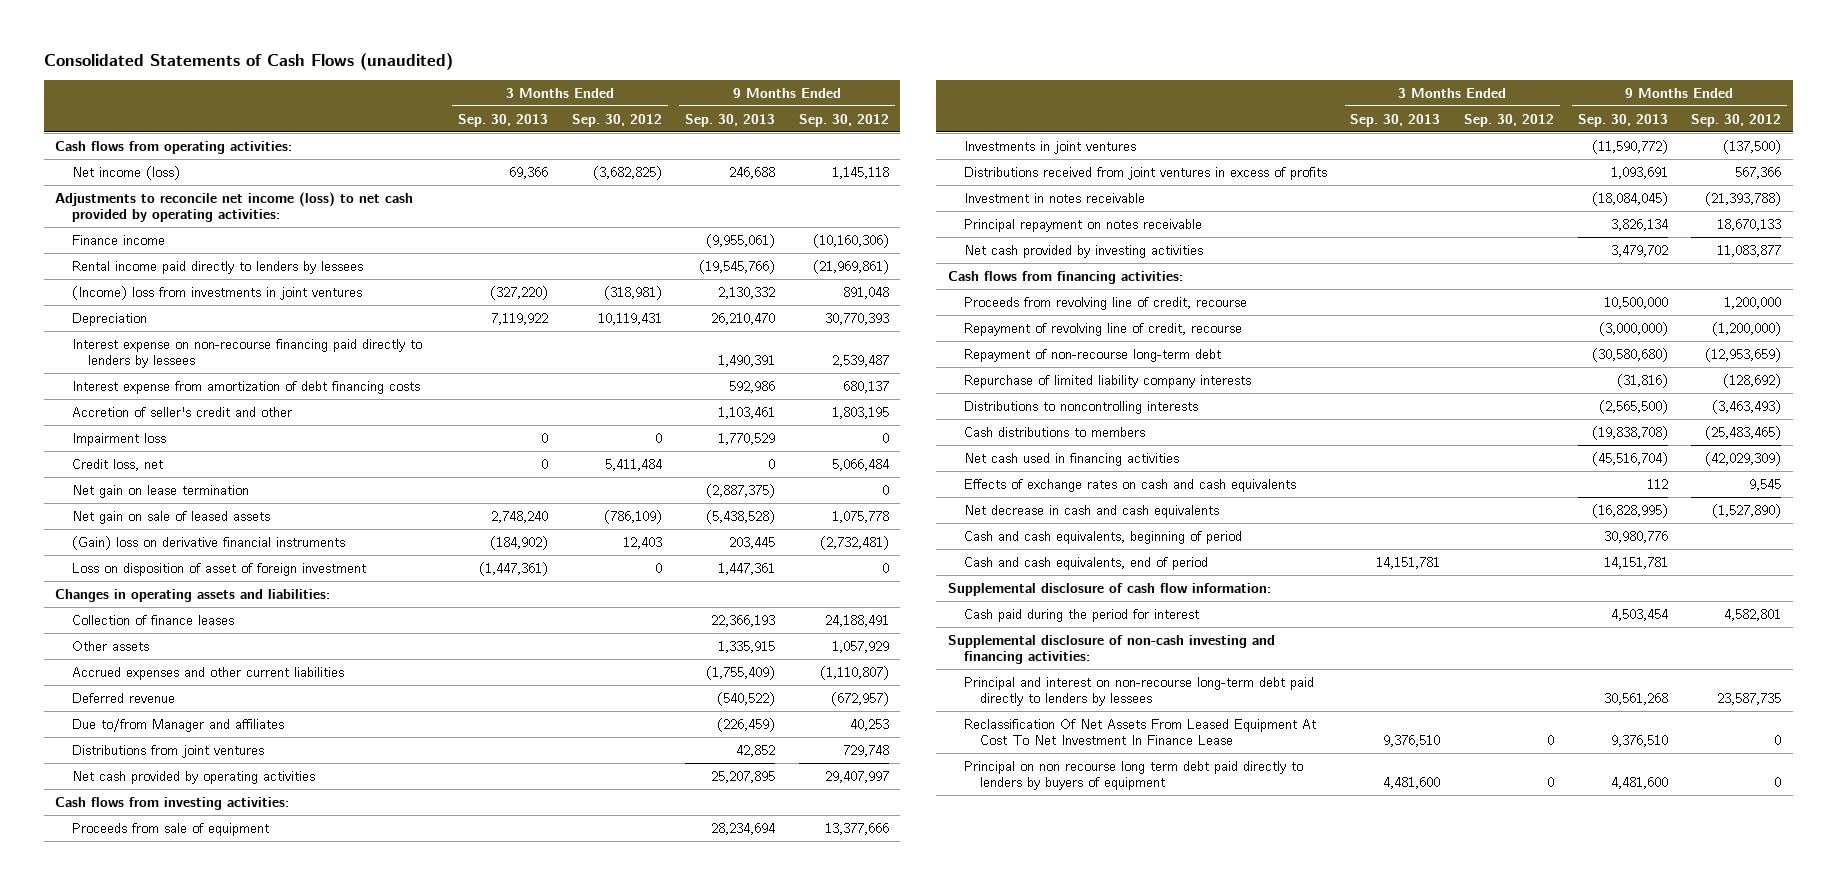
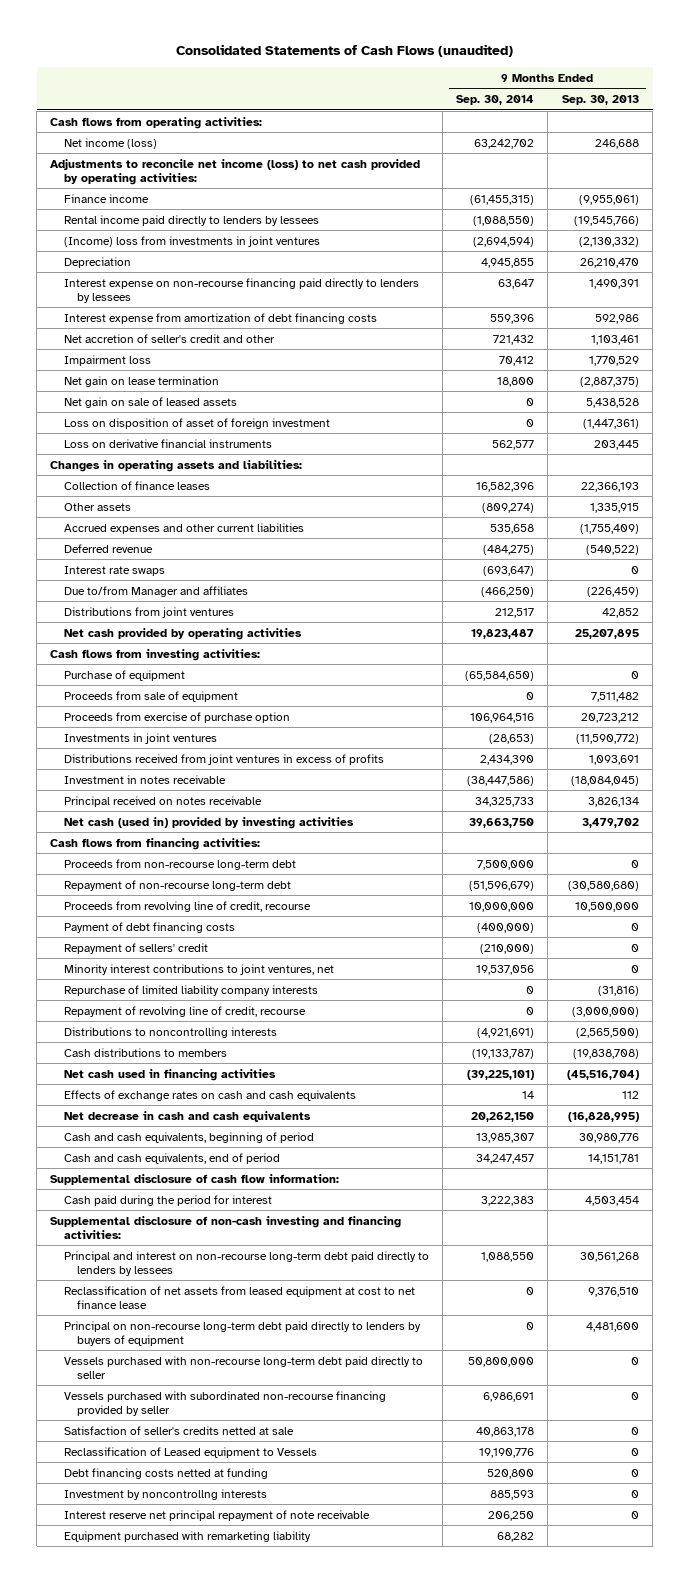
- | 3 Months Ended Sep. 30, 2013 | 3 Months Ended Sep. 30, 2012 | 9 Months Ended Sep. 30, 2013 | 9 Months Ended Sep. 30, 2012
+ | 9 Months Ended Sep. 30, 2014 | 9 Months Ended Sep. 30, 2013
- (Income) loss from investments in joint ventures | (327,220) | (318,981) | 2,130,332 | 891,048
+ (Income) loss from investments in joint ventures | (2,694,594) | (2,130,332)
- Accretion of seller's credit and other | | | 1,103,461 | 1,803,195
+ Net accretion of seller's credit and other | 721,432 | 1,103,461
- Credit loss, net | 0 | 5,411,484 | 0 | 5,066,484
- Net gain on sale of leased assets | 2,748,240 | (786,109) | (5,438,528) | 1,075,778
- (Gain) loss on derivative financial instruments | (184,902) | 12,403 | 203,445 | (2,732,481)
- Loss on disposition of asset of foreign investment | (1,447,361) | 0 | 1,447,361 | 0
+ Net gain on sale of leased assets | 0 | 5,438,528
+ Loss on disposition of asset of foreign investment | 0 | (1,447,361)
+ Loss on derivative financial instruments | 562,577 | 203,445
+ Interest rate swaps | (693,647) | 0
- Proceeds from sale of equipment | | | 28,234,694 | 13,377,666
+ Purchase of equipment | (65,584,650) | 0
+ Proceeds from sale of equipment | 0 | 7,511,482
+ Proceeds from exercise of purchase option | 106,964,516 | 20,723,212
- Principal repayment on notes receivable | | | 3,826,134 | 18,670,133
- Net cash provided by investing activities | | | 3,479,702 | 11,083,877
+ Principal received on notes receivable | 34,325,733 | 3,826,134
+ Net cash (used in) provided by investing activities | 39,663,750 | 3,479,702
+ Proceeds from non-recourse long-term debt | 7,500,000 | 0
moved down: Proceeds from revolving line of credit, recourse | 10,000,000 | 10,500,000
+ Payment of debt financing costs | (400,000) | 0
+ Repayment of sellers' credit | (210,000) | 0
+ Minority interest contributions to joint ventures, net | 19,537,056 | 0
moved down: Repayment of revolving line of credit, recourse | 0 | (3,000,000)
- Reclassification Of Net Assets From Leased Equipment At Cost To Net Investment In Finance Lease | 9,376,510 | 0 | 9,376,510 | 0
- Principal on non recourse long term debt paid directly to lenders by buyers of equipment | 4,481,600 | 0 | 4,481,600 | 0
+ Reclassification of net assets from leased equipment at cost to net finance lease | 0 | 9,376,510
+ Principal on non-recourse long-term debt paid directly to lenders by buyers of equipment | 0 | 4,481,600
+ Vessels purchased with non-recourse long-term debt paid directly to seller | 50,800,000 | 0
+ Vessels purchased with subordinated non-recourse financing provided by seller | 6,986,691 | 0
+ Satisfaction of seller's credits netted at sale | 40,863,178 | 0
+ Reclassification of Leased equipment to Vessels | 19,190,776 | 0
+ Debt financing costs netted at funding | 520,800 | 0
+ Investment by noncontrollng interests | 885,593 | 0
+ Interest reserve net principal repayment of note receivable | 206,250 | 0
+ Equipment purchased with remarketing liability | 68,282 |

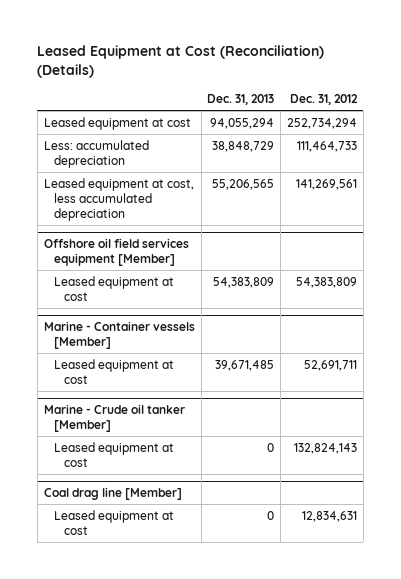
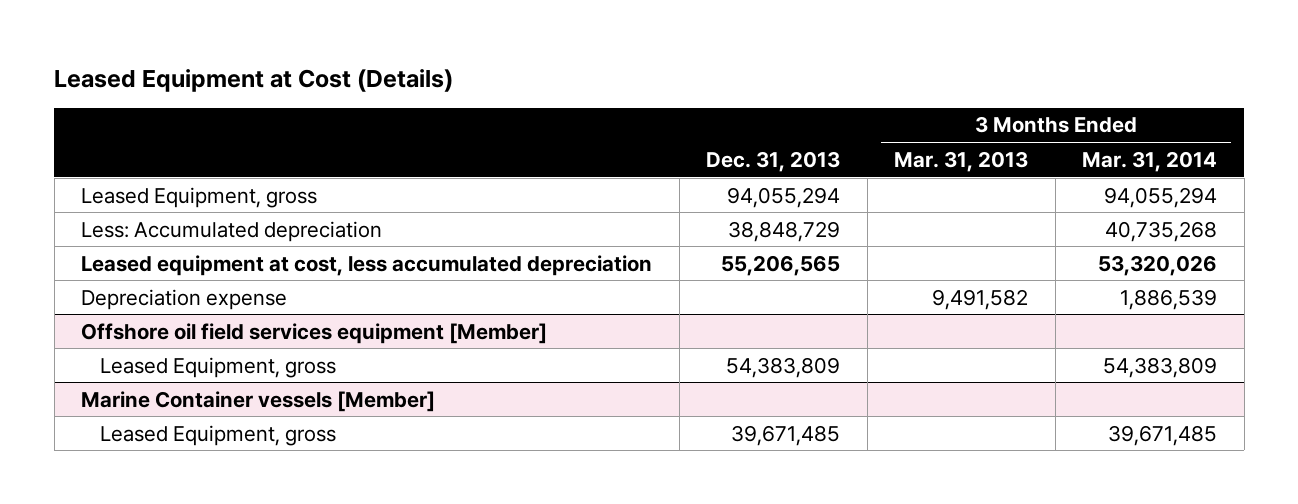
- Leased Equipment at Cost (Reconciliation) (Details)
+ Leased Equipment at Cost (Details)
- | Dec. 31, 2013 | Dec. 31, 2012
+ | Dec. 31, 2013 | 3 Months Ended Mar. 31, 2013 | 3 Months Ended Mar. 31, 2014
- Leased equipment at cost | 94,055,294 | 252,734,294
- Less: accumulated depreciation | 38,848,729 | 111,464,733
+ Leased Equipment, gross | 94,055,294 | | 94,055,294
+ Less: Accumulated depreciation | 38,848,729 | | 40,735,268
+ Depreciation expense | | 9,491,582 | 1,886,539
@ Offshore oil field services equipment [Member]
- Leased equipment at cost | 54,383,809 | 54,383,809
- Marine - Container vessels [Member]
- Leased equipment at cost | 39,671,485 | 52,691,711
- Marine - Crude oil tanker [Member]
- Leased equipment at cost | 0 | 132,824,143
- Coal drag line [Member]
- Leased equipment at cost | 0 | 12,834,631
@ Offshore oil field services equipment [Member]
+ Leased Equipment, gross | 54,383,809 | | 54,383,809
+ Marine Container vessels [Member]
+ Leased Equipment, gross | 39,671,485 | | 39,671,485

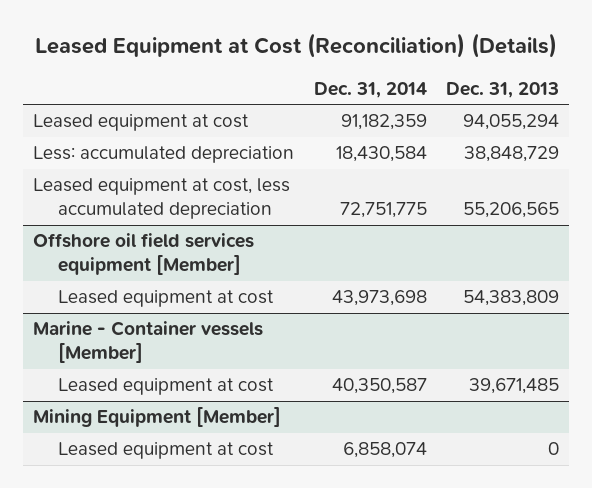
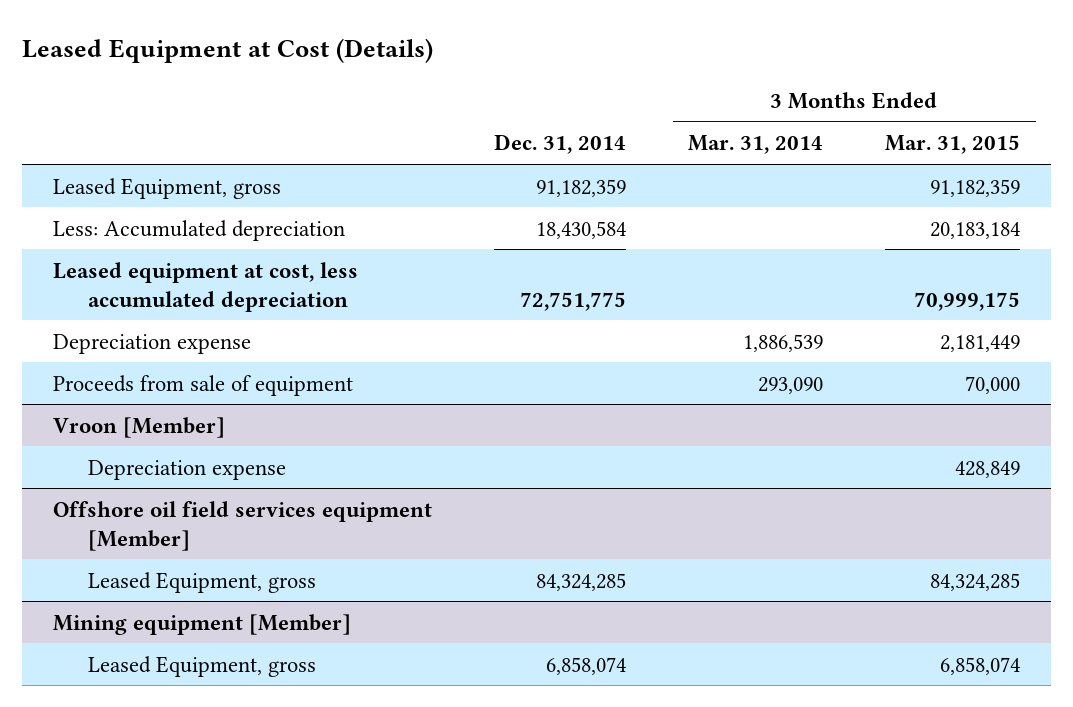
- Leased Equipment at Cost (Reconciliation) (Details)
+ Leased Equipment at Cost (Details)
- | Dec. 31, 2014 | Dec. 31, 2013
+ | Dec. 31, 2014 | 3 Months Ended Mar. 31, 2014 | 3 Months Ended Mar. 31, 2015
- Leased equipment at cost | 91,182,359 | 94,055,294
- Less: accumulated depreciation | 18,430,584 | 38,848,729
+ Leased Equipment, gross | 91,182,359 | | 91,182,359
+ Less: Accumulated depreciation | 18,430,584 | | 20,183,184
+ Depreciation expense | | 1,886,539 | 2,181,449
+ Proceeds from sale of equipment | | 293,090 | 70,000
+ Vroon [Member]
+ Depreciation expense | | | 428,849
@ Offshore oil field services equipment [Member]
- Leased equipment at cost | 43,973,698 | 54,383,809
- Marine - Container vessels [Member]
- Leased equipment at cost | 40,350,587 | 39,671,485
- Mining Equipment [Member]
- Leased equipment at cost | 6,858,074 | 0
@ Offshore oil field services equipment [Member]
+ Leased Equipment, gross | 84,324,285 | | 84,324,285
+ Mining equipment [Member]
+ Leased Equipment, gross | 6,858,074 | | 6,858,074

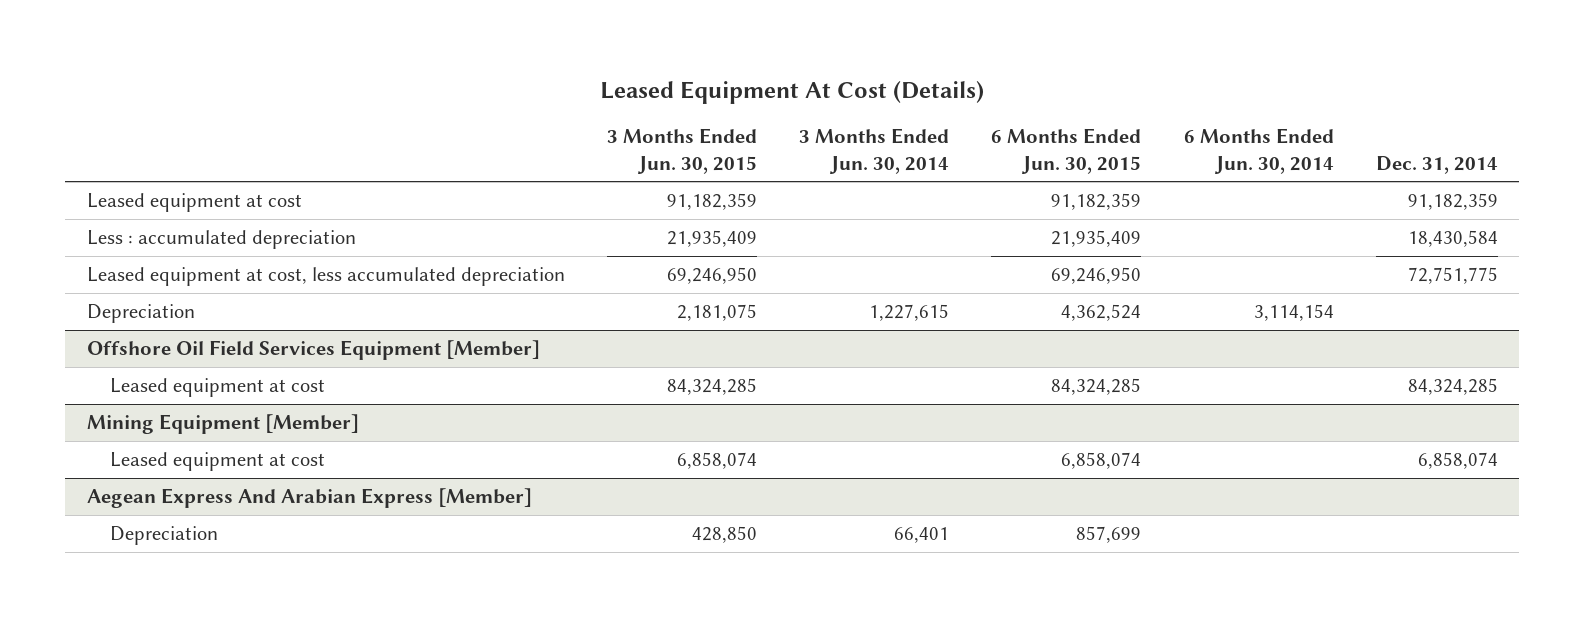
- Leased Equipment at Cost (Details)
+ Leased Equipment At Cost (Details)
- | Dec. 31, 2014 | 3 Months Ended Mar. 31, 2014 | 3 Months Ended Mar. 31, 2015
+ | 3 Months Ended Jun. 30, 2015 | 3 Months Ended Jun. 30, 2014 | 6 Months Ended Jun. 30, 2015 | 6 Months Ended Jun. 30, 2014 | Dec. 31, 2014
- Leased Equipment, gross | 91,182,359 | | 91,182,359
- Less: Accumulated depreciation | 18,430,584 | | 20,183,184
+ Leased equipment at cost | 91,182,359 | | 91,182,359 | | 91,182,359
+ Less : accumulated depreciation | 21,935,409 | | 21,935,409 | | 18,430,584
- Depreciation expense | | 1,886,539 | 2,181,449
- Proceeds from sale of equipment | | 293,090 | 70,000
- Vroon [Member]
- Depreciation expense | | | 428,849
- Offshore oil field services equipment [Member]
- Leased Equipment, gross | 84,324,285 | | 84,324,285
- Mining equipment [Member]
- Leased Equipment, gross | 6,858,074 | | 6,858,074
+ Depreciation | 2,181,075 | 1,227,615 | 4,362,524 | 3,114,154 |
+ Offshore Oil Field Services Equipment [Member]
+ Leased equipment at cost | 84,324,285 | | 84,324,285 | | 84,324,285
+ Mining Equipment [Member]
+ Leased equipment at cost | 6,858,074 | | 6,858,074 | | 6,858,074
+ Aegean Express And Arabian Express [Member]
+ Depreciation | 428,850 | 66,401 | 857,699 | |

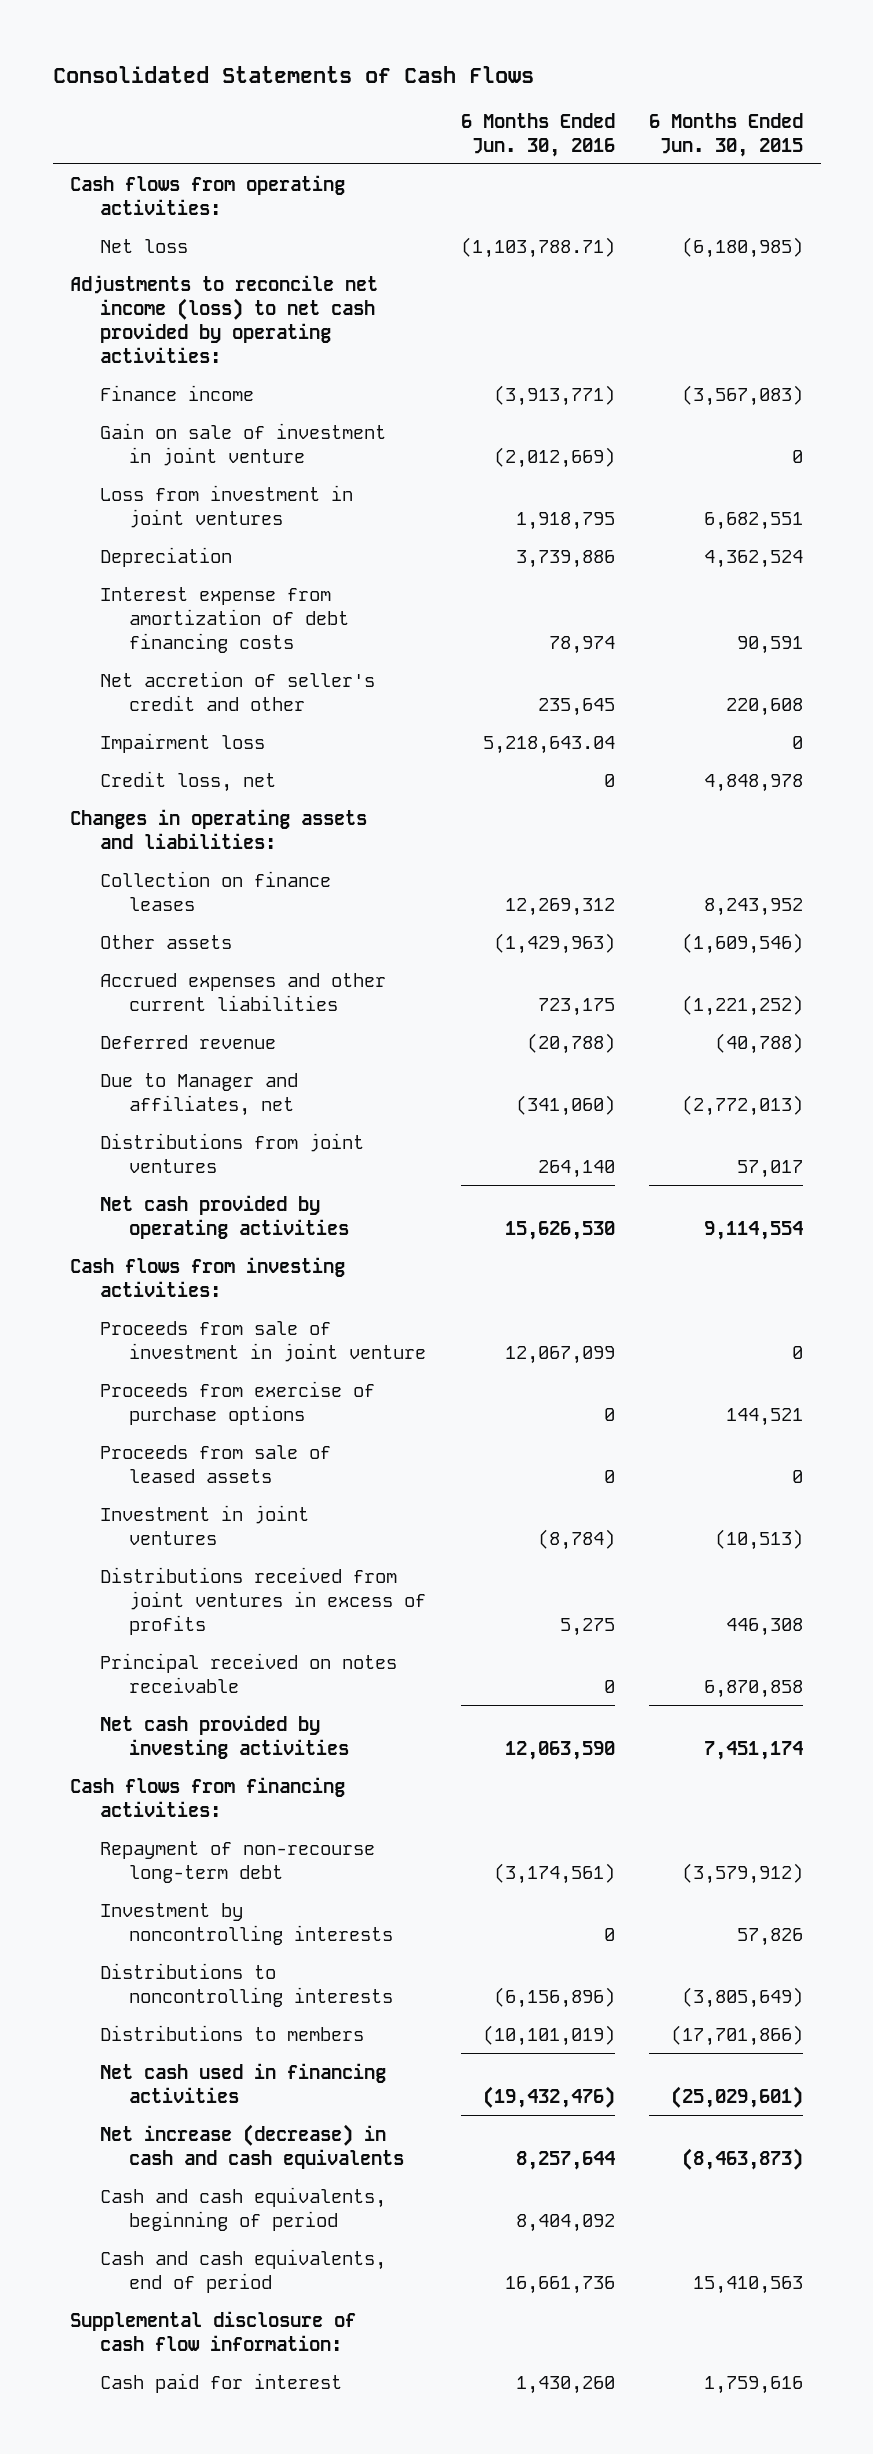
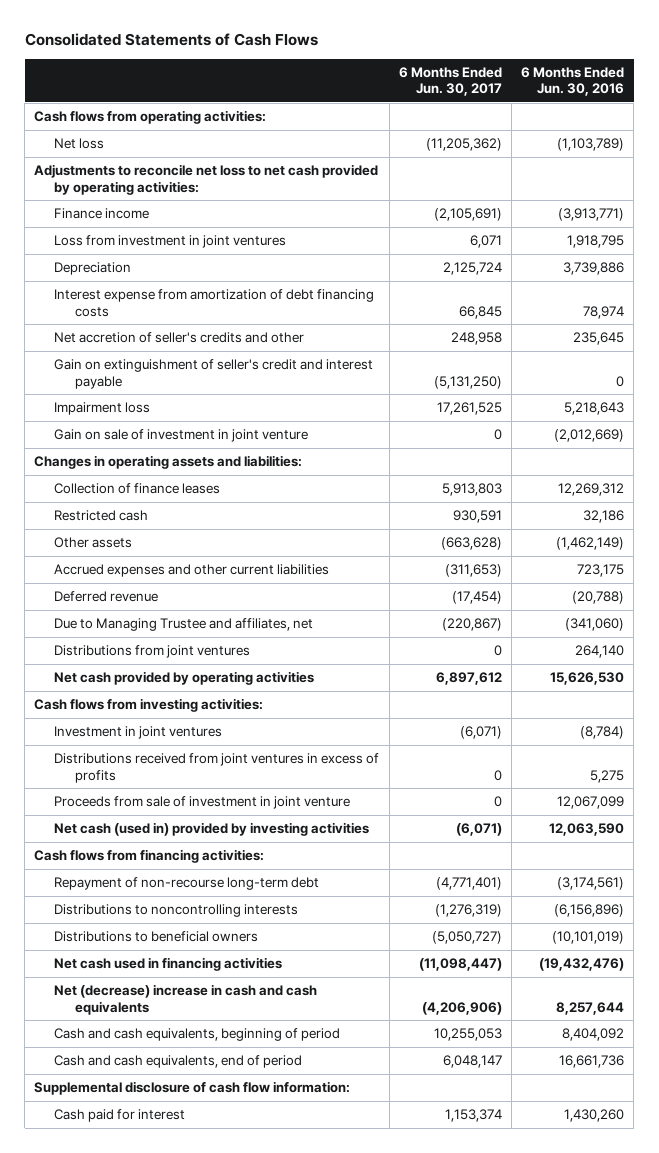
- | 6 Months Ended Jun. 30, 2016 | 6 Months Ended Jun. 30, 2015
+ | 6 Months Ended Jun. 30, 2017 | 6 Months Ended Jun. 30, 2016
- Net loss | (1,103,788.71) | (6,180,985)
- Adjustments to reconcile net income (loss) to net cash provided by operating activities:
+ Net loss | (11,205,362) | (1,103,789)
+ Adjustments to reconcile net loss to net cash provided by operating activities:
- Net accretion of seller's credit and other | 235,645 | 220,608
- Impairment loss | 5,218,643.04 | 0
- Credit loss, net | 0 | 4,848,978
+ Net accretion of seller's credits and other | 248,958 | 235,645
+ Gain on extinguishment of seller's credit and interest payable | (5,131,250) | 0
+ Impairment loss | 17,261,525 | 5,218,643
moved down: Gain on sale of investment in joint venture | 0 | (2,012,669)
- Collection on finance leases | 12,269,312 | 8,243,952
- Other assets | (1,429,963) | (1,609,546)
+ Collection of finance leases | 5,913,803 | 12,269,312
+ Restricted cash | 930,591 | 32,186
+ Other assets | (663,628) | (1,462,149)
- Due to Manager and affiliates, net | (341,060) | (2,772,013)
+ Due to Managing Trustee and affiliates, net | (220,867) | (341,060)
- Proceeds from exercise of purchase options | 0 | 144,521
- Proceeds from sale of leased assets | 0 | 0
- Principal received on notes receivable | 0 | 6,870,858
- Net cash provided by investing activities | 12,063,590 | 7,451,174
moved down: Proceeds from sale of investment in joint venture | 0 | 12,067,099
+ Net cash (used in) provided by investing activities | (6,071) | 12,063,590
- Investment by noncontrolling interests | 0 | 57,826
- Distributions to members | (10,101,019) | (17,701,866)
+ Distributions to beneficial owners | (5,050,727) | (10,101,019)
- Net increase (decrease) in cash and cash equivalents | 8,257,644 | (8,463,873)
+ Net (decrease) increase in cash and cash equivalents | (4,206,906) | 8,257,644

